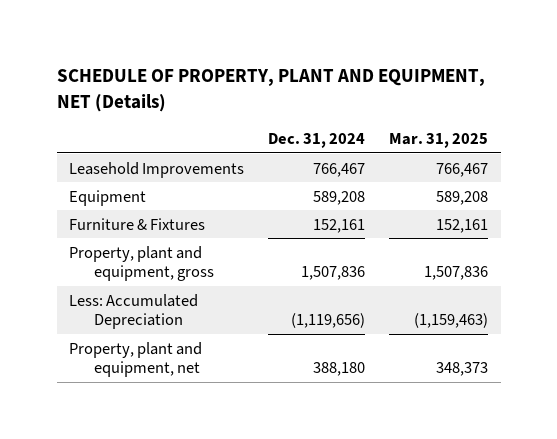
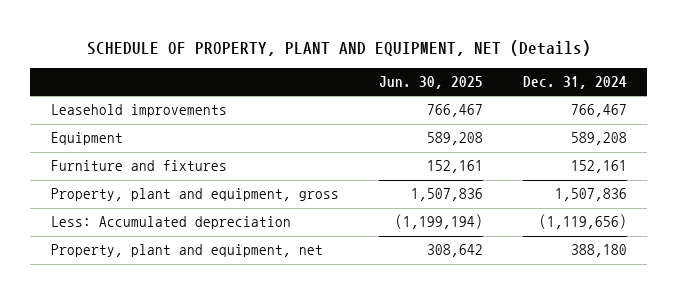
- | Dec. 31, 2024 | Mar. 31, 2025
+ | Jun. 30, 2025 | Dec. 31, 2024
- Leasehold Improvements | 766,467 | 766,467
+ Leasehold improvements | 766,467 | 766,467
- Furniture & Fixtures | 152,161 | 152,161
+ Furniture and fixtures | 152,161 | 152,161
- Less: Accumulated Depreciation | (1,119,656) | (1,159,463)
+ Less: Accumulated depreciation | (1,199,194) | (1,119,656)

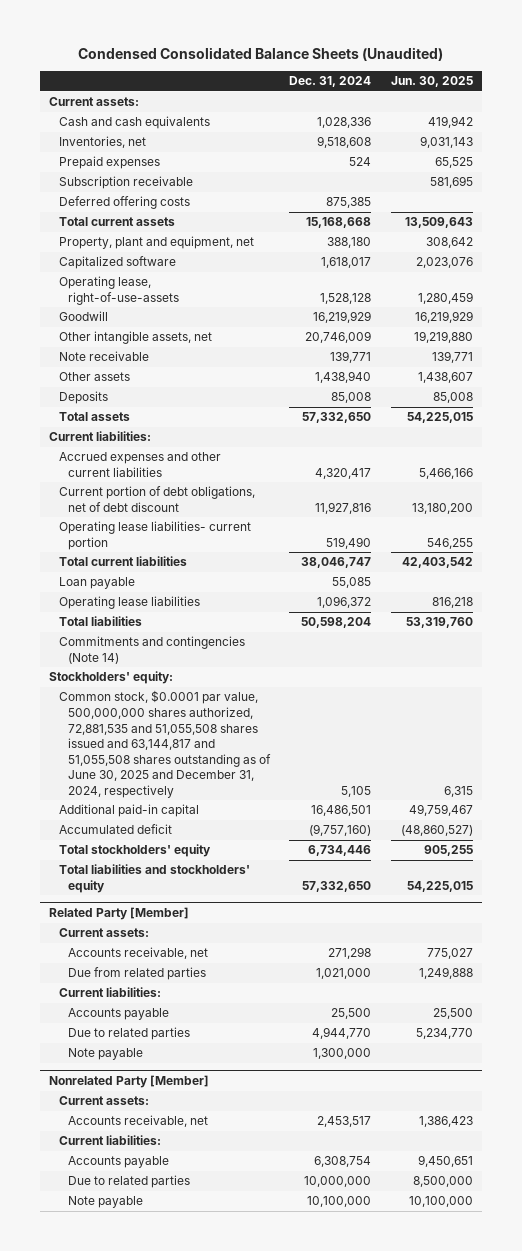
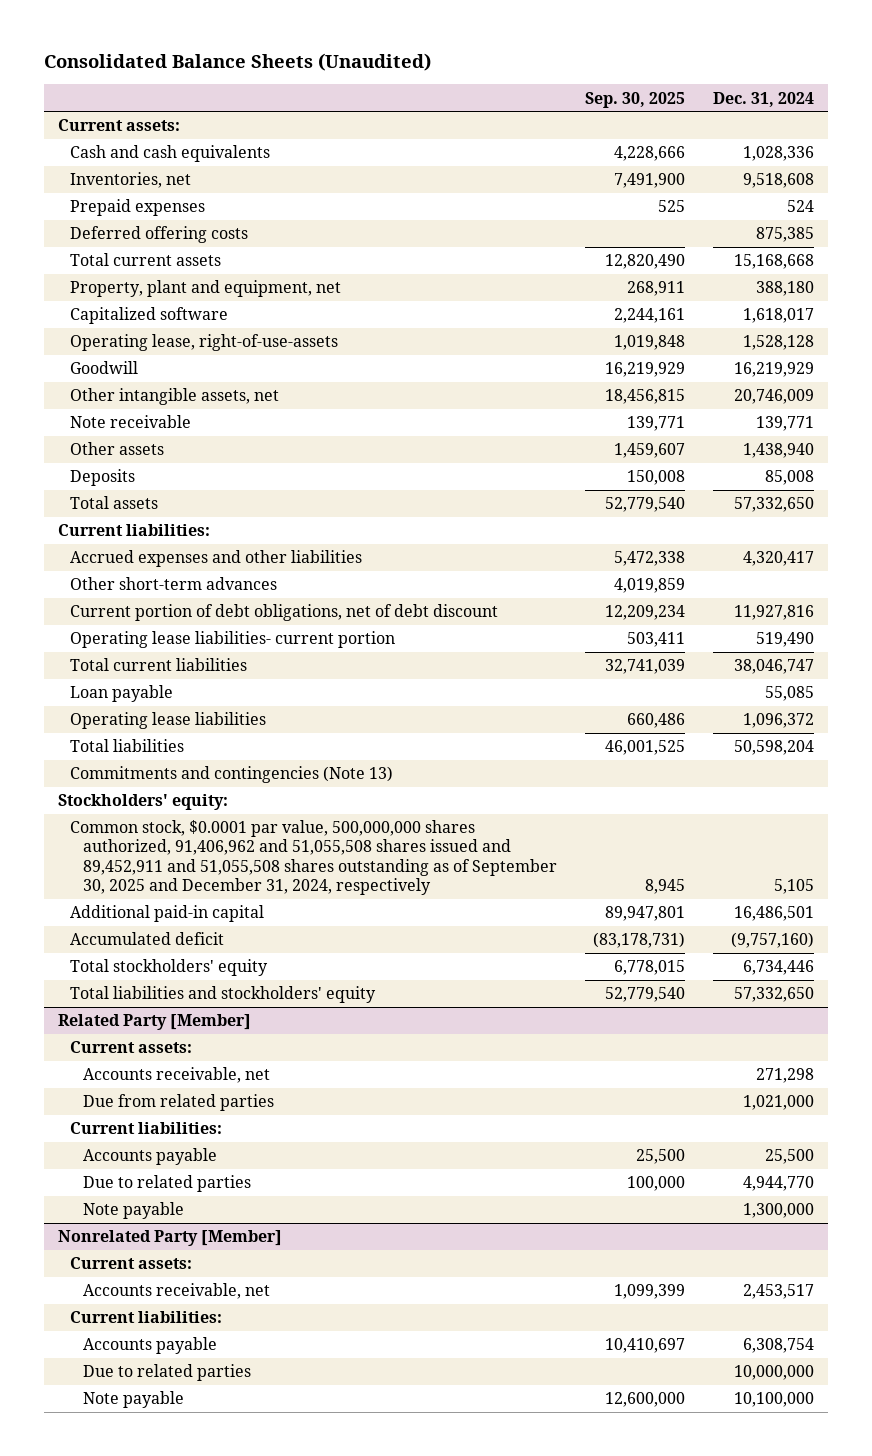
- Condensed Consolidated Balance Sheets (Unaudited)
+ Consolidated Balance Sheets (Unaudited)
- | Dec. 31, 2024 | Jun. 30, 2025
+ | Sep. 30, 2025 | Dec. 31, 2024
- Subscription receivable | | 581,695
- Accrued expenses and other current liabilities | 4,320,417 | 5,466,166
+ Accrued expenses and other liabilities | 5,472,338 | 4,320,417
+ Other short-term advances | 4,019,859 |
- Commitments and contingencies (Note 14)
+ Commitments and contingencies (Note 13)
- Common stock, $0.0001 par value, 500,000,000 shares authorized, 72,881,535 and 51,055,508 shares issued and 63,144,817 and 51,055,508 shares outstanding as of June 30, 2025 and December 31, 2024, respectively | 5,105 | 6,315
+ Common stock, $0.0001 par value, 500,000,000 shares authorized, 91,406,962 and 51,055,508 shares issued and 89,452,911 and 51,055,508 shares outstanding as of September 30, 2025 and December 31, 2024, respectively | 8,945 | 5,105

